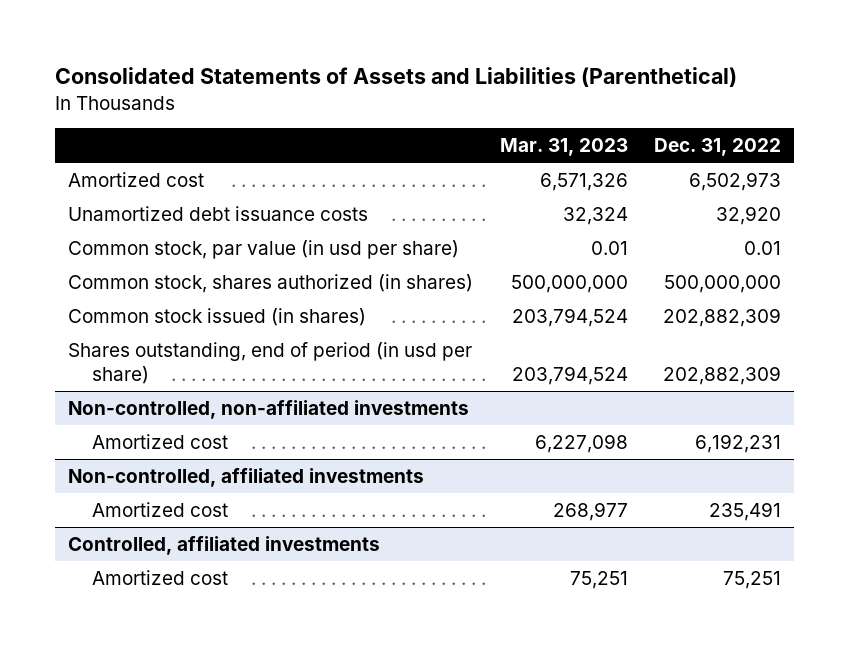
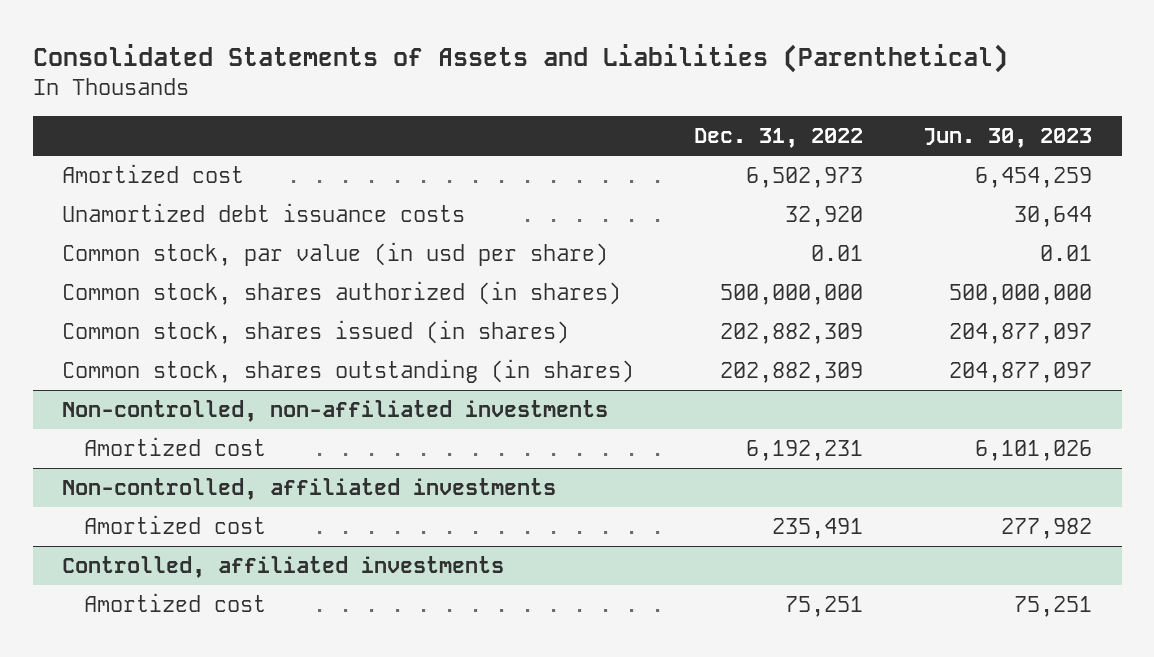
- | Mar. 31, 2023 | Dec. 31, 2022
+ | Dec. 31, 2022 | Jun. 30, 2023
- Common stock issued (in shares) | 203,794,524 | 202,882,309
- Shares outstanding, end of period (in usd per share) | 203,794,524 | 202,882,309
+ Common stock, shares issued (in shares) | 202,882,309 | 204,877,097
+ Common stock, shares outstanding (in shares) | 202,882,309 | 204,877,097

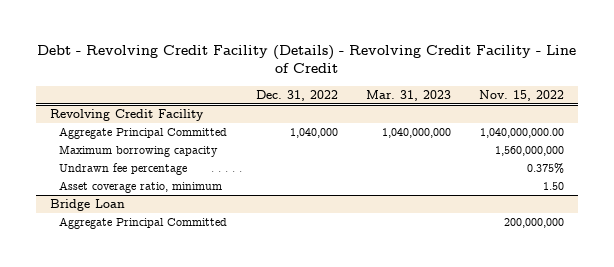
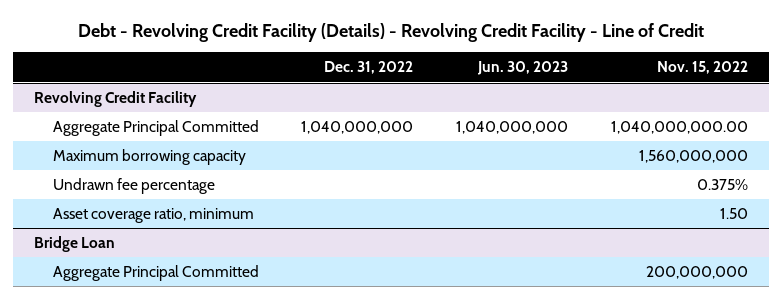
- | Dec. 31, 2022 | Mar. 31, 2023 | Nov. 15, 2022
+ | Dec. 31, 2022 | Jun. 30, 2023 | Nov. 15, 2022
@ Revolving Credit Facility
- Aggregate Principal Committed | 1,040,000 | 1,040,000,000 | 1,040,000,000.00
+ Aggregate Principal Committed | 1,040,000,000 | 1,040,000,000 | 1,040,000,000.00

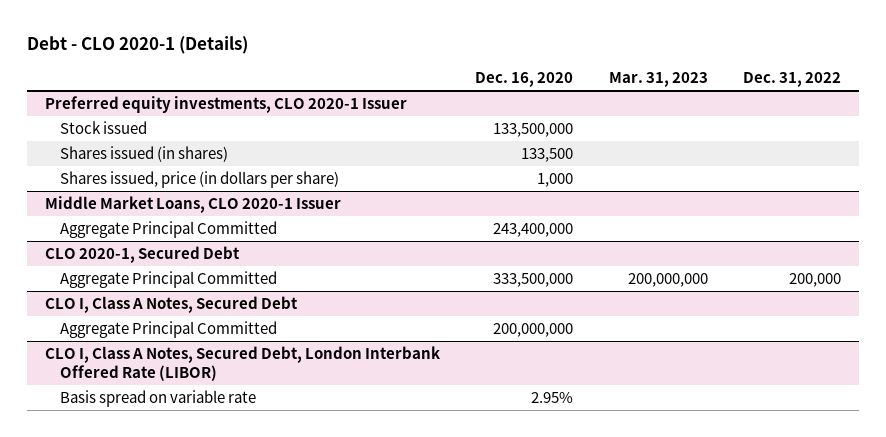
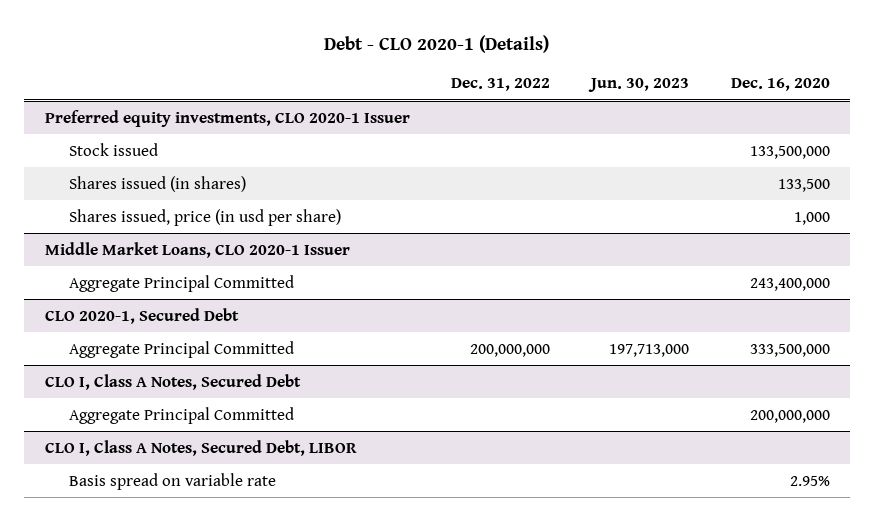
- | Dec. 16, 2020 | Mar. 31, 2023 | Dec. 31, 2022
+ | Dec. 31, 2022 | Jun. 30, 2023 | Dec. 16, 2020
@ Preferred equity investments, CLO 2020-1 Issuer
- Shares issued, price (in dollars per share) | 1,000 | |
+ Shares issued, price (in usd per share) | | | 1,000
@ CLO 2020-1, Secured Debt
- Aggregate Principal Committed | 333,500,000 | 200,000,000 | 200,000
+ Aggregate Principal Committed | 200,000,000 | 197,713,000 | 333,500,000
- CLO I, Class A Notes, Secured Debt, London Interbank Offered Rate (LIBOR)
+ CLO I, Class A Notes, Secured Debt, LIBOR

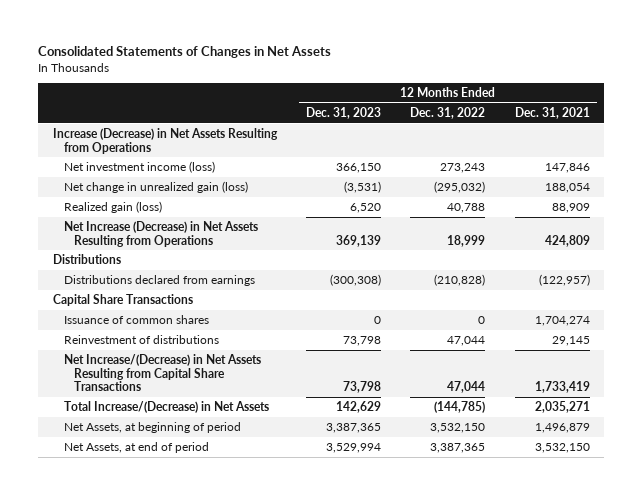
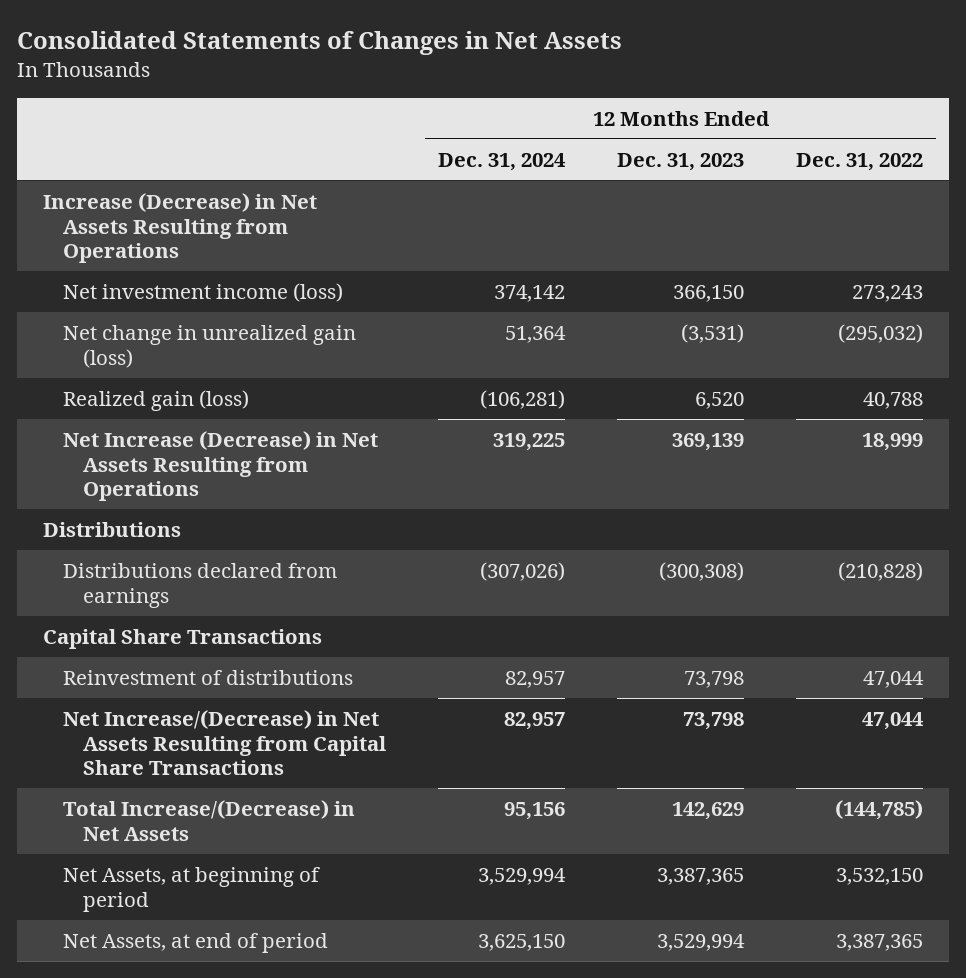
- | 12 Months Ended Dec. 31, 2023 | 12 Months Ended Dec. 31, 2022 | 12 Months Ended Dec. 31, 2021
+ | 12 Months Ended Dec. 31, 2024 | 12 Months Ended Dec. 31, 2023 | 12 Months Ended Dec. 31, 2022
- Issuance of common shares | 0 | 0 | 1,704,274

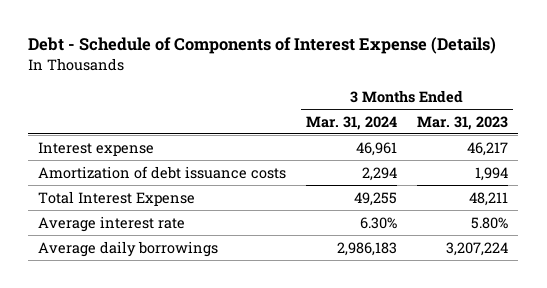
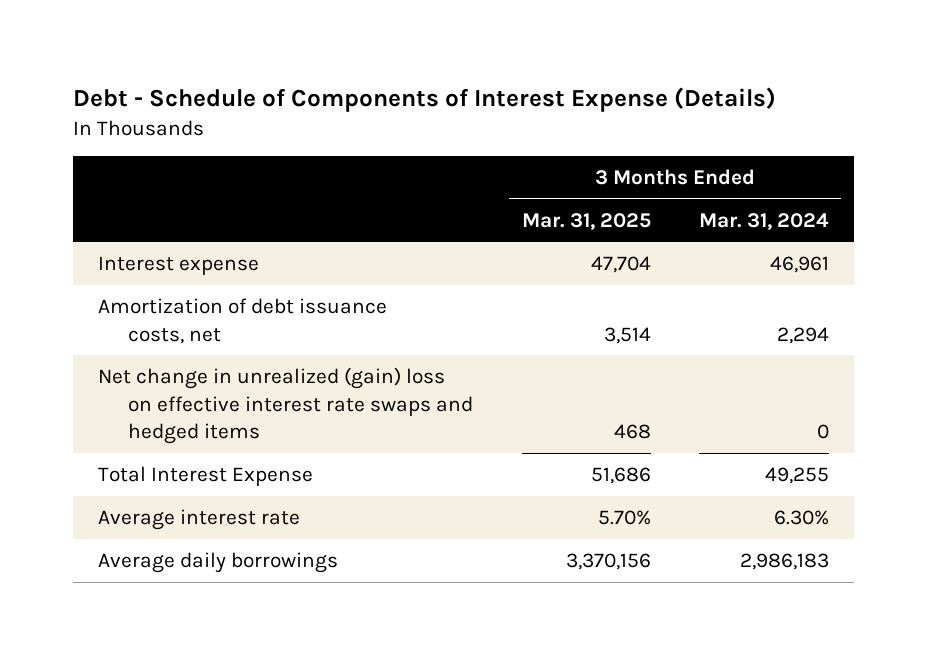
- | 3 Months Ended Mar. 31, 2024 | 3 Months Ended Mar. 31, 2023
+ | 3 Months Ended Mar. 31, 2025 | 3 Months Ended Mar. 31, 2024
- Amortization of debt issuance costs | 2,294 | 1,994
+ Amortization of debt issuance costs, net | 3,514 | 2,294
+ Net change in unrealized (gain) loss on effective interest rate swaps and hedged items | 468 | 0

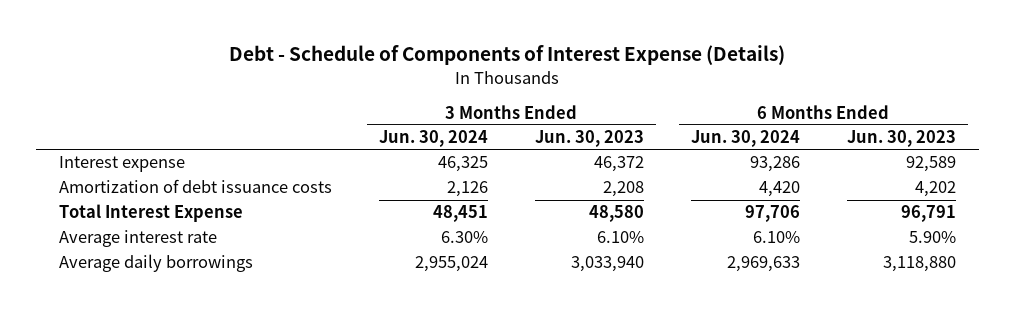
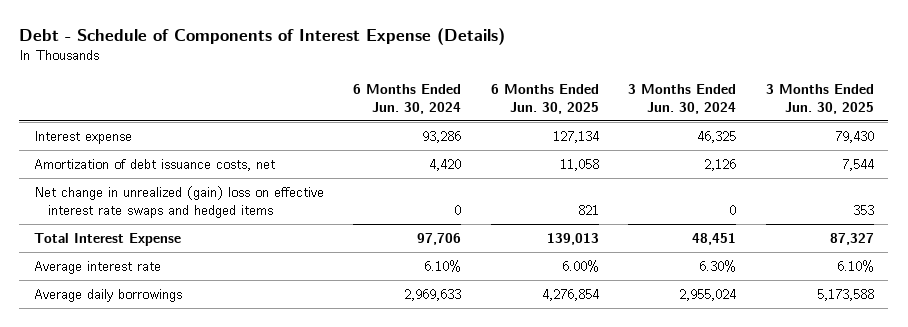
- | 3 Months Ended Jun. 30, 2024 | 3 Months Ended Jun. 30, 2023 | 6 Months Ended Jun. 30, 2024 | 6 Months Ended Jun. 30, 2023
+ | 6 Months Ended Jun. 30, 2024 | 6 Months Ended Jun. 30, 2025 | 3 Months Ended Jun. 30, 2024 | 3 Months Ended Jun. 30, 2025
- Amortization of debt issuance costs | 2,126 | 2,208 | 4,420 | 4,202
+ Amortization of debt issuance costs, net | 4,420 | 11,058 | 2,126 | 7,544
+ Net change in unrealized (gain) loss on effective interest rate swaps and hedged items | 0 | 821 | 0 | 353

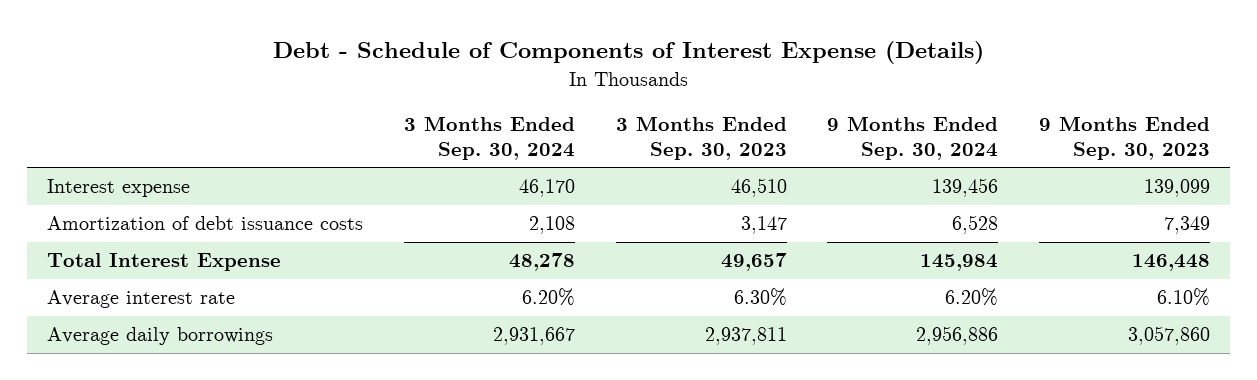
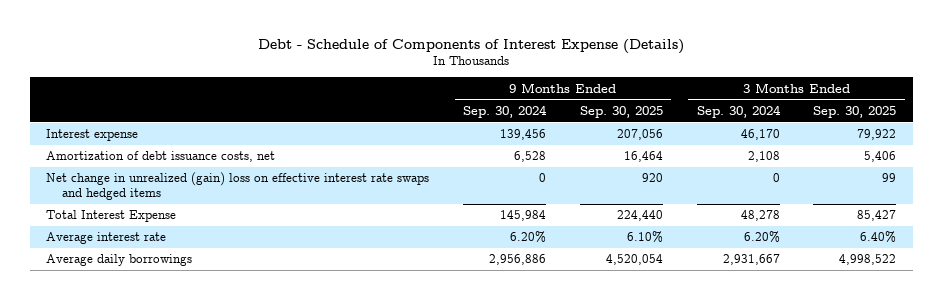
- | 3 Months Ended Sep. 30, 2024 | 3 Months Ended Sep. 30, 2023 | 9 Months Ended Sep. 30, 2024 | 9 Months Ended Sep. 30, 2023
+ | 9 Months Ended Sep. 30, 2024 | 9 Months Ended Sep. 30, 2025 | 3 Months Ended Sep. 30, 2024 | 3 Months Ended Sep. 30, 2025
- Amortization of debt issuance costs | 2,108 | 3,147 | 6,528 | 7,349
+ Amortization of debt issuance costs, net | 6,528 | 16,464 | 2,108 | 5,406
+ Net change in unrealized (gain) loss on effective interest rate swaps and hedged items | 0 | 920 | 0 | 99

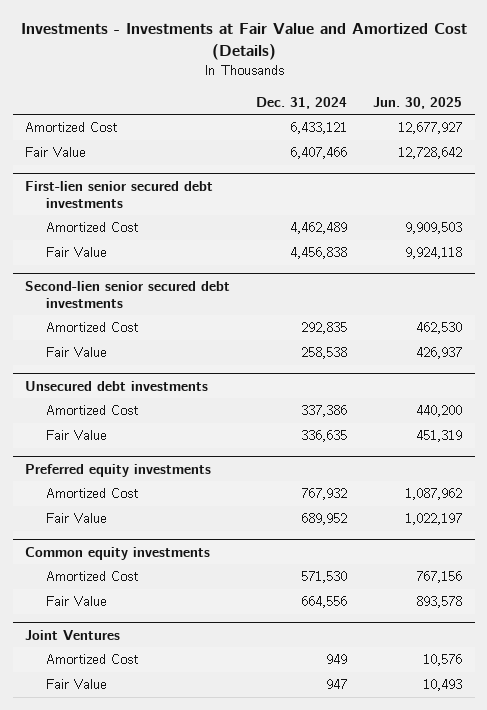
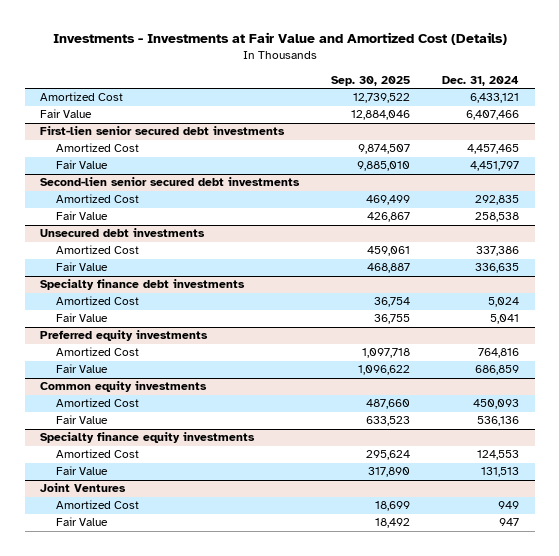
- | Dec. 31, 2024 | Jun. 30, 2025
+ | Sep. 30, 2025 | Dec. 31, 2024
@ First-lien senior secured debt investments
- Amortized Cost | 4,462,489 | 9,909,503
- Fair Value | 4,456,838 | 9,924,118
+ Amortized Cost | 9,874,507 | 4,457,465
+ Fair Value | 9,885,010 | 4,451,797
+ Specialty finance debt investments
+ Amortized Cost | 36,754 | 5,024
+ Fair Value | 36,755 | 5,041
@ Preferred equity investments
- Amortized Cost | 767,932 | 1,087,962
- Fair Value | 689,952 | 1,022,197
+ Amortized Cost | 1,097,718 | 764,816
+ Fair Value | 1,096,622 | 686,859
@ Common equity investments
- Amortized Cost | 571,530 | 767,156
- Fair Value | 664,556 | 893,578
+ Amortized Cost | 487,660 | 450,093
+ Fair Value | 633,523 | 536,136
+ Specialty finance equity investments
+ Amortized Cost | 295,624 | 124,553
+ Fair Value | 317,890 | 131,513

